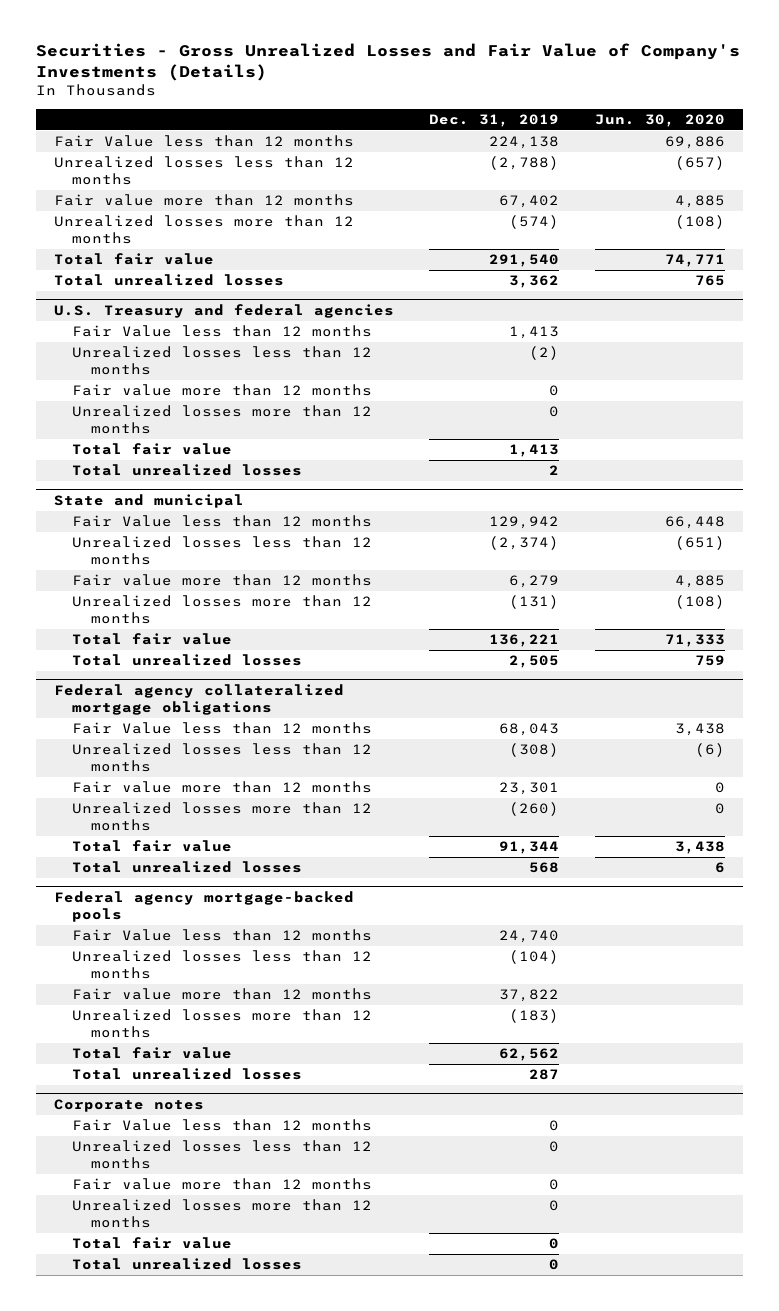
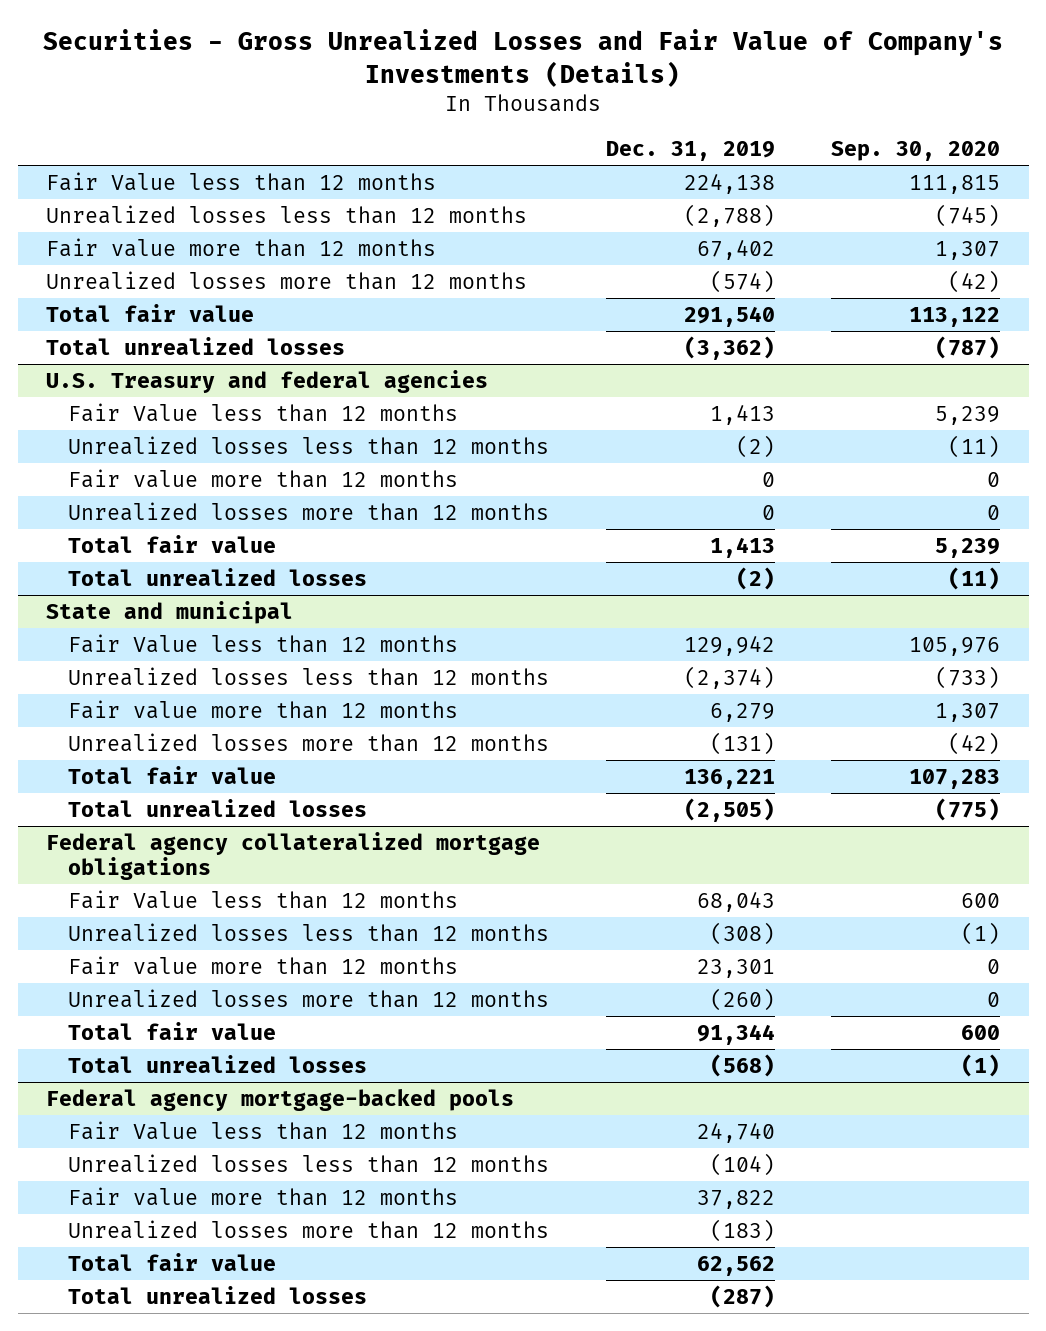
- | Dec. 31, 2019 | Jun. 30, 2020
+ | Dec. 31, 2019 | Sep. 30, 2020
- Total unrealized losses | 3,362 | 765
+ Total unrealized losses | (3,362) | (787)
@ U.S. Treasury and federal agencies
- Total unrealized losses | 2 |
+ Total unrealized losses | (2) | (11)
@ State and municipal
- Total unrealized losses | 2,505 | 759
+ Total unrealized losses | (2,505) | (775)
@ Federal agency collateralized mortgage obligations
- Total unrealized losses | 568 | 6
+ Total unrealized losses | (568) | (1)
@ Federal agency mortgage-backed pools
- Total unrealized losses | 287 |
- Corporate notes
- Fair Value less than 12 months | 0 |
- Unrealized losses less than 12 months | 0 |
- Fair value more than 12 months | 0 |
- Unrealized losses more than 12 months | 0 |
- Total fair value | 0 |
- Total unrealized losses | 0 |
@ Federal agency mortgage-backed pools
+ Total unrealized losses | (287) |

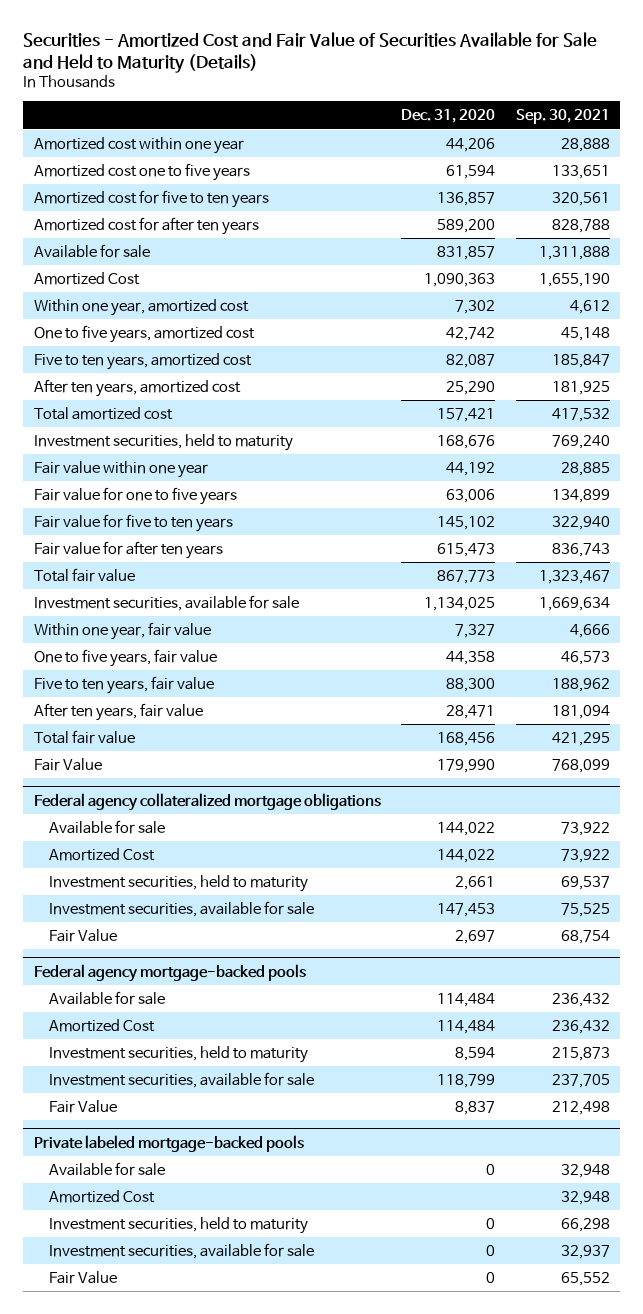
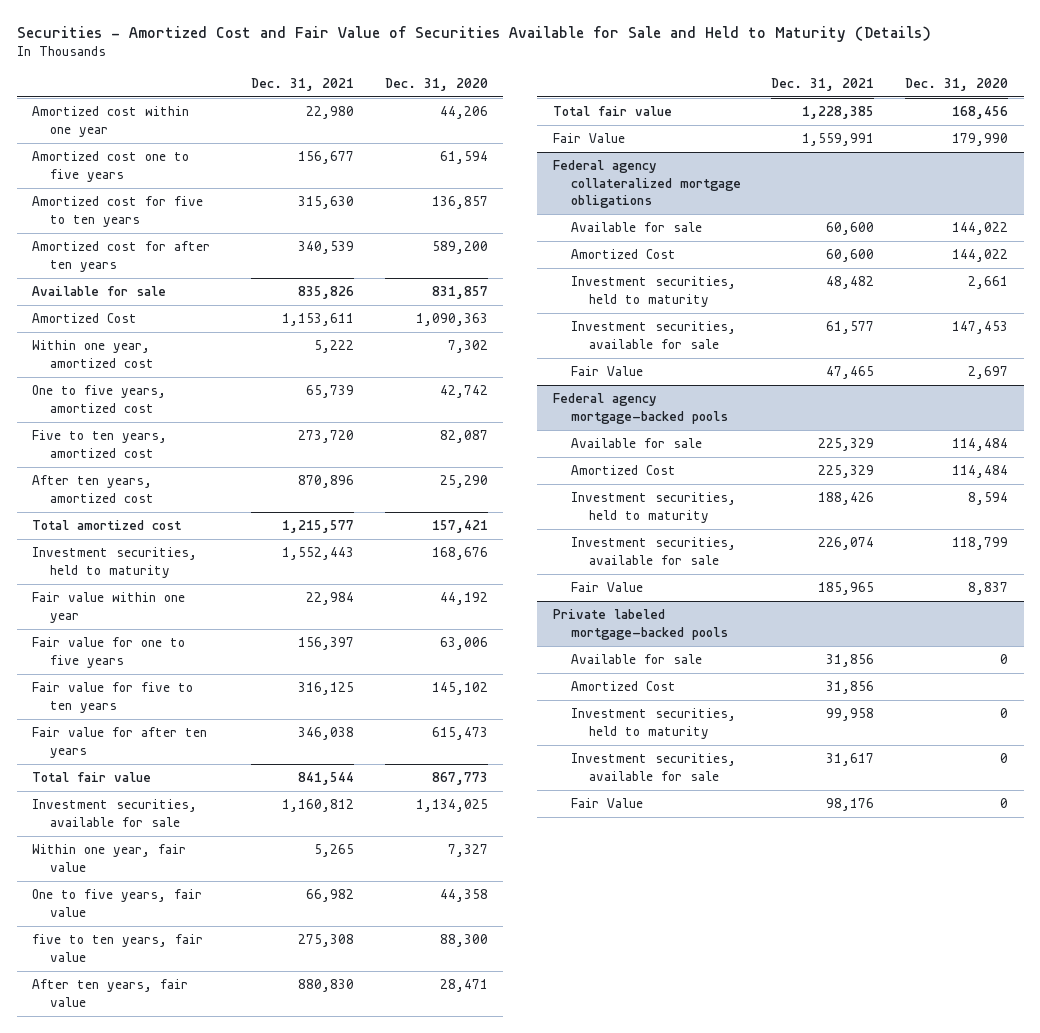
- | Dec. 31, 2020 | Sep. 30, 2021
+ | Dec. 31, 2021 | Dec. 31, 2020
- Five to ten years, fair value | 88,300 | 188,962
+ five to ten years, fair value | 275,308 | 88,300

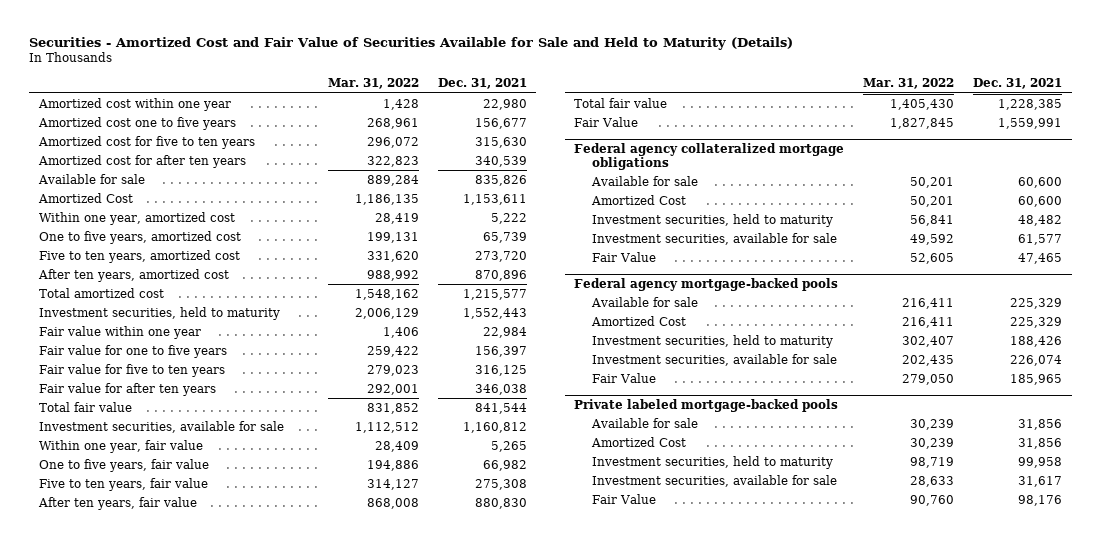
- | Dec. 31, 2021 | Dec. 31, 2020
+ | Mar. 31, 2022 | Dec. 31, 2021
- five to ten years, fair value | 275,308 | 88,300
+ Five to ten years, fair value | 314,127 | 275,308

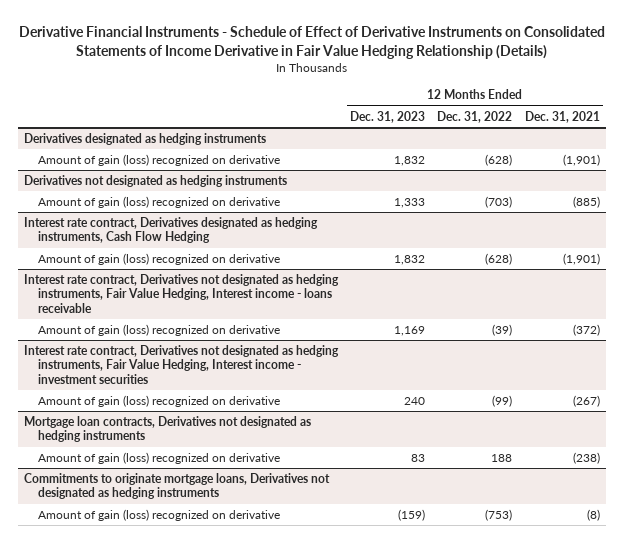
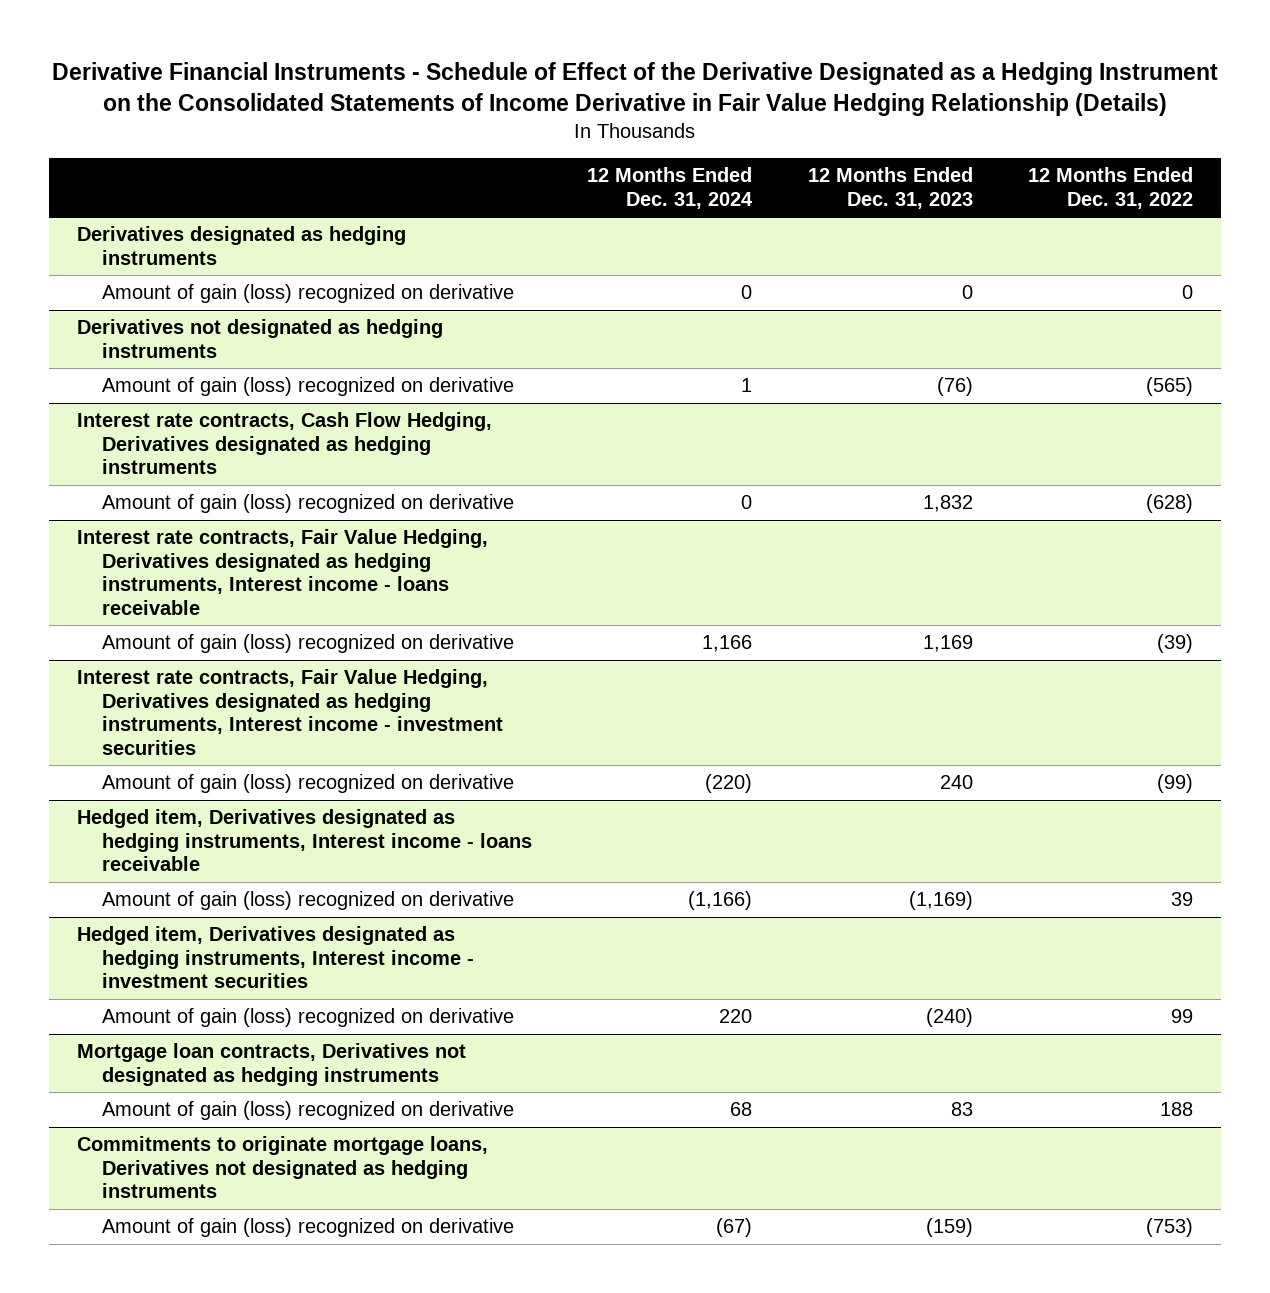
- Derivative Financial Instruments - Schedule of Effect of Derivative Instruments on Consolidated Statements of Income Derivative in Fair Value Hedging Relationship (Details)
+ Derivative Financial Instruments - Schedule of Effect of the Derivative Designated as a Hedging Instrument on the Consolidated Statements of Income Derivative in Fair Value Hedging Relationship (Details)
- | 12 Months Ended Dec. 31, 2023 | 12 Months Ended Dec. 31, 2022 | 12 Months Ended Dec. 31, 2021
+ | 12 Months Ended Dec. 31, 2024 | 12 Months Ended Dec. 31, 2023 | 12 Months Ended Dec. 31, 2022
@ Derivatives designated as hedging instruments
- Amount of gain (loss) recognized on derivative | 1,832 | (628) | (1,901)
+ Amount of gain (loss) recognized on derivative | 0 | 0 | 0
@ Derivatives not designated as hedging instruments
- Amount of gain (loss) recognized on derivative | 1,333 | (703) | (885)
- Interest rate contract, Derivatives designated as hedging instruments, Cash Flow Hedging
@ Derivatives not designated as hedging instruments
+ Amount of gain (loss) recognized on derivative | 1 | (76) | (565)
+ Interest rate contracts, Cash Flow Hedging, Derivatives designated as hedging instruments
- Interest rate contract, Derivatives not designated as hedging instruments, Fair Value Hedging, Interest income - loans receivable
+ Interest rate contracts, Fair Value Hedging, Derivatives designated as hedging instruments, Interest income - loans receivable
- Interest rate contract, Derivatives not designated as hedging instruments, Fair Value Hedging, Interest income - investment securities
+ Interest rate contracts, Fair Value Hedging, Derivatives designated as hedging instruments, Interest income - investment securities
+ Hedged item, Derivatives designated as hedging instruments, Interest income - loans receivable
+ Amount of gain (loss) recognized on derivative | (1,166) | (1,169) | 39
+ Hedged item, Derivatives designated as hedging instruments, Interest income - investment securities
+ Amount of gain (loss) recognized on derivative | 220 | (240) | 99

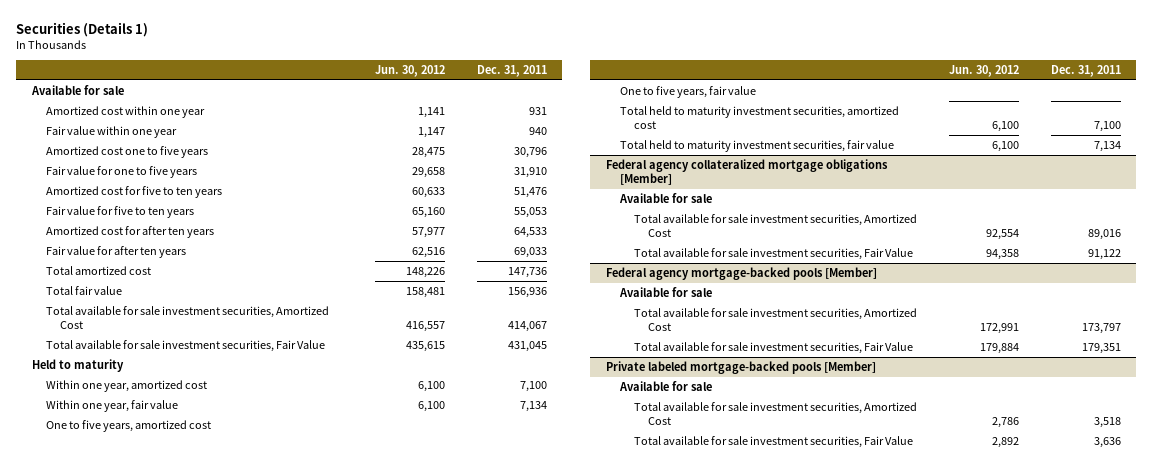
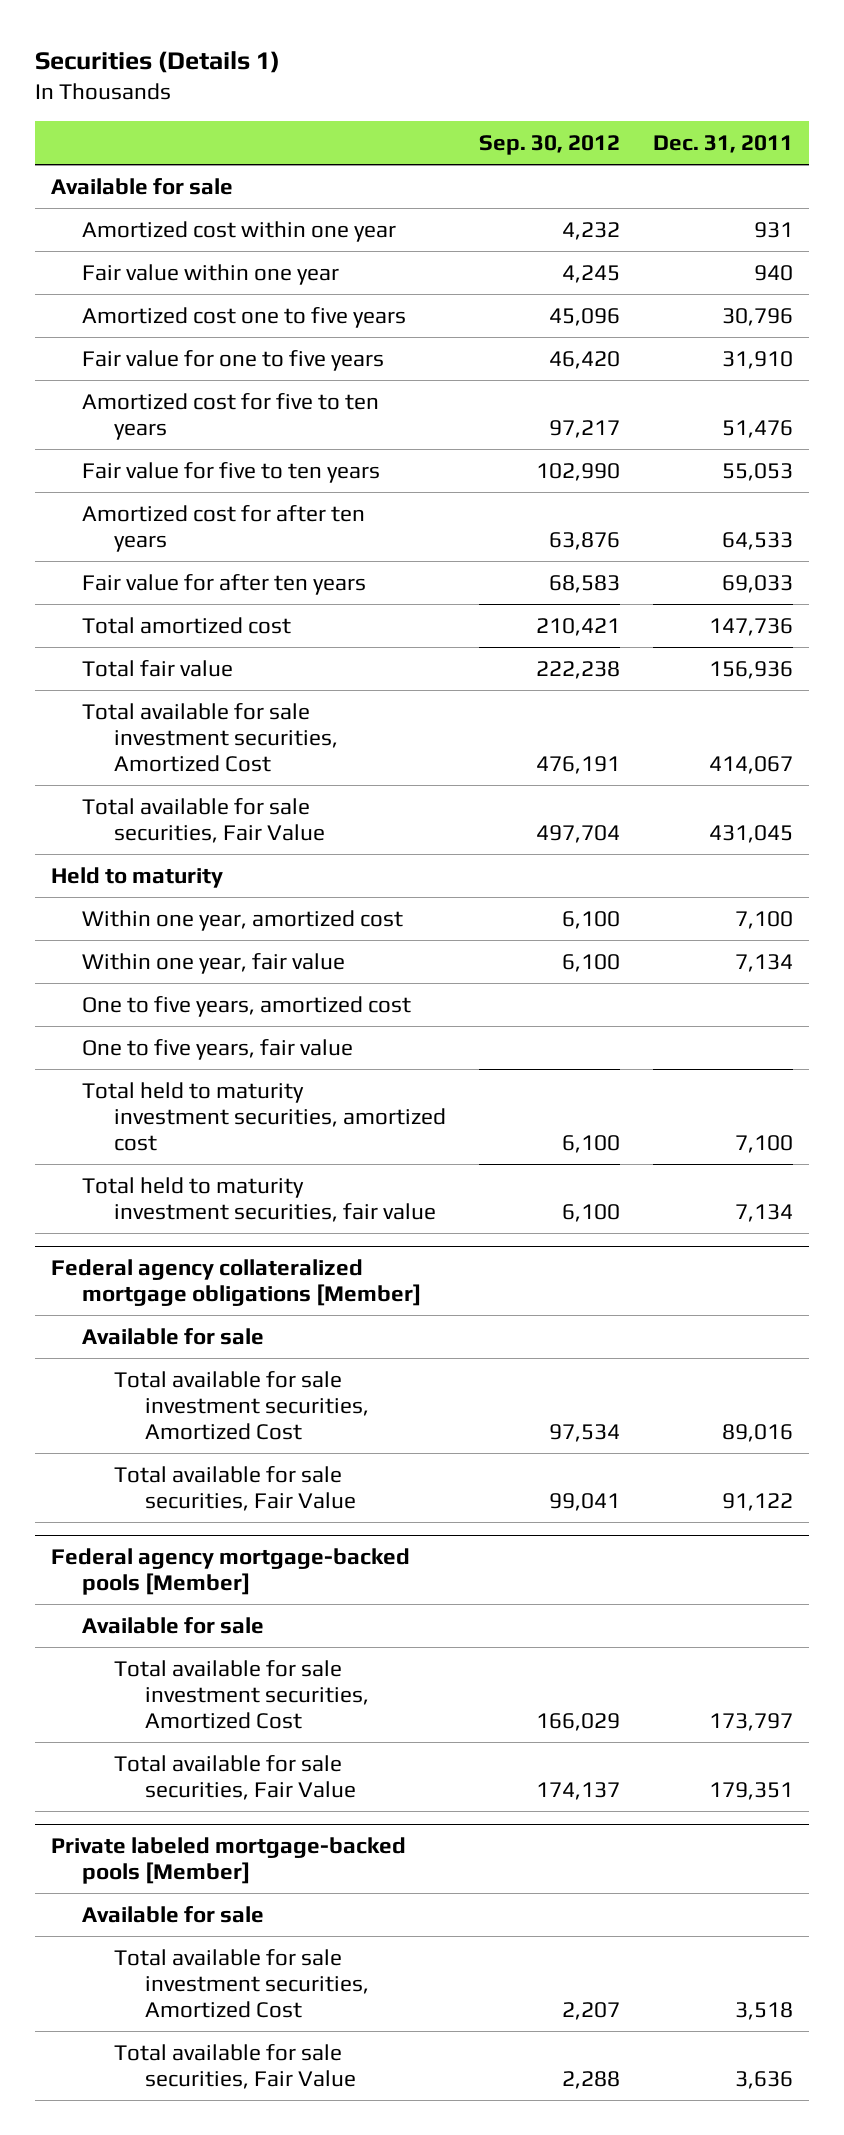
- | Jun. 30, 2012 | Dec. 31, 2011
+ | Sep. 30, 2012 | Dec. 31, 2011
- Total available for sale investment securities, Fair Value | 435,615 | 431,045
+ Total available for sale securities, Fair Value | 497,704 | 431,045
@ Federal agency collateralized mortgage obligations [Member]
- Total available for sale investment securities, Fair Value | 94,358 | 91,122
+ Total available for sale securities, Fair Value | 99,041 | 91,122
@ Federal agency mortgage-backed pools [Member]
- Total available for sale investment securities, Fair Value | 179,884 | 179,351
+ Total available for sale securities, Fair Value | 174,137 | 179,351
@ Private labeled mortgage-backed pools [Member]
- Total available for sale investment securities, Fair Value | 2,892 | 3,636
+ Total available for sale securities, Fair Value | 2,288 | 3,636

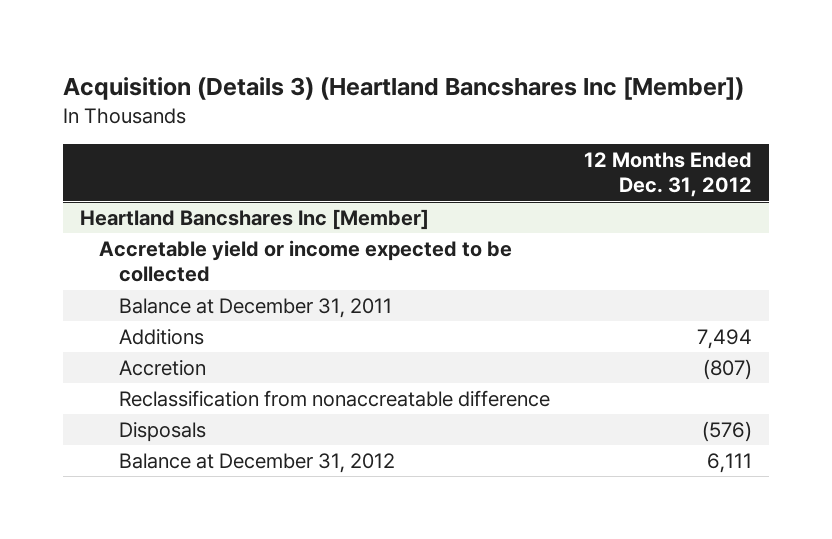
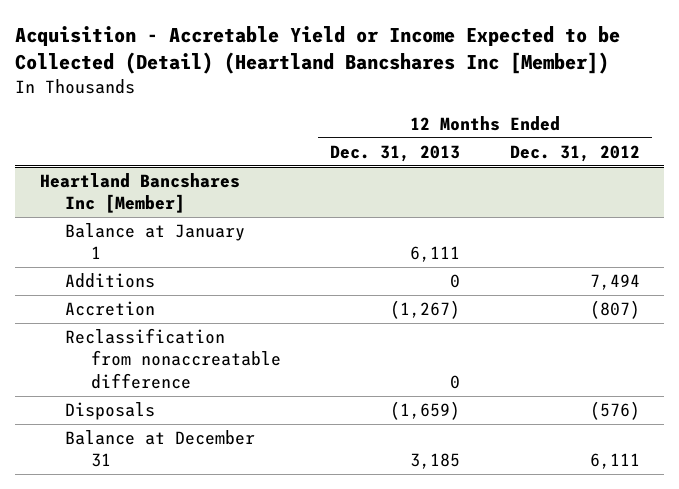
- Acquisition (Details 3) (Heartland Bancshares Inc [Member])
+ Acquisition - Accretable Yield or Income Expected to be Collected (Detail) (Heartland Bancshares Inc [Member])
- | 12 Months Ended Dec. 31, 2012
+ | 12 Months Ended Dec. 31, 2013 | 12 Months Ended Dec. 31, 2012
@ Heartland Bancshares Inc [Member]
- Accretable yield or income expected to be collected
- Balance at December 31, 2011
+ Balance at January 1 | 6,111 |
- Balance at December 31, 2012 | 6,111
+ Balance at December 31 | 3,185 | 6,111

